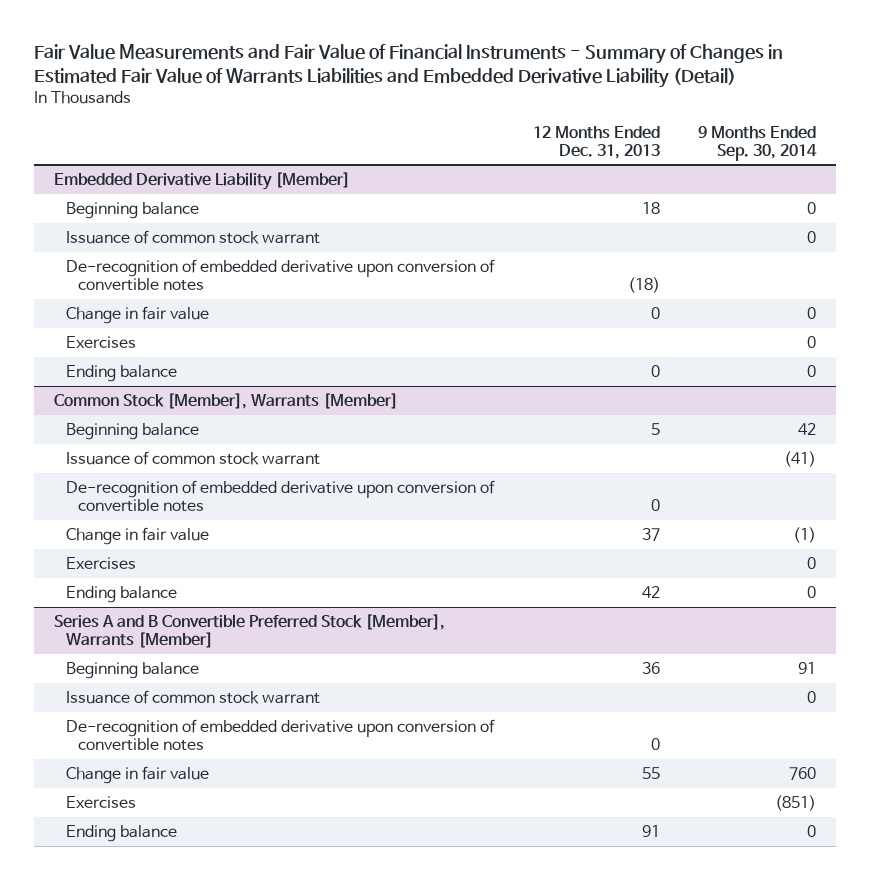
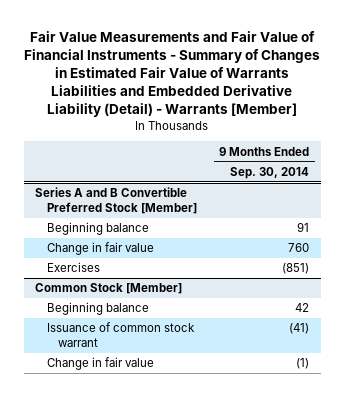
- Fair Value Measurements and Fair Value of Financial Instruments - Summary of Changes in Estimated Fair Value of Warrants Liabilities and Embedded Derivative Liability (Detail)
+ Fair Value Measurements and Fair Value of Financial Instruments - Summary of Changes in Estimated Fair Value of Warrants Liabilities and Embedded Derivative Liability (Detail) - Warrants [Member]
- | 12 Months Ended Dec. 31, 2013 | 9 Months Ended Sep. 30, 2014
+ | 9 Months Ended Sep. 30, 2014
- Embedded Derivative Liability [Member]
- Beginning balance | 18 | 0
- Issuance of common stock warrant | | 0
- De-recognition of embedded derivative upon conversion of convertible notes | (18) |
- Change in fair value | 0 | 0
- Exercises | | 0
- Ending balance | 0 | 0
- Common Stock [Member], Warrants [Member]
- Beginning balance | 5 | 42
- Issuance of common stock warrant | | (41)
- De-recognition of embedded derivative upon conversion of convertible notes | 0 |
- Change in fair value | 37 | (1)
- Exercises | | 0
- Ending balance | 42 | 0
- Series A and B Convertible Preferred Stock [Member], Warrants [Member]
+ Series A and B Convertible Preferred Stock [Member]
- Issuance of common stock warrant | | 0
- De-recognition of embedded derivative upon conversion of convertible notes | 0 |
- Ending balance | 91 | 0
+ Common Stock [Member]
+ Beginning balance | 42
+ Issuance of common stock warrant | (41)
+ Change in fair value | (1)

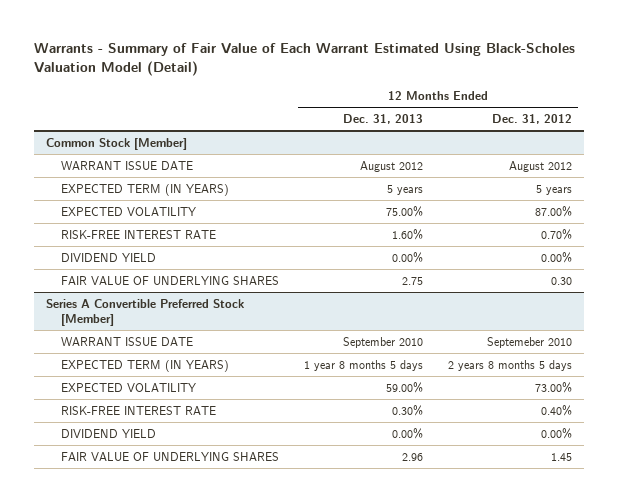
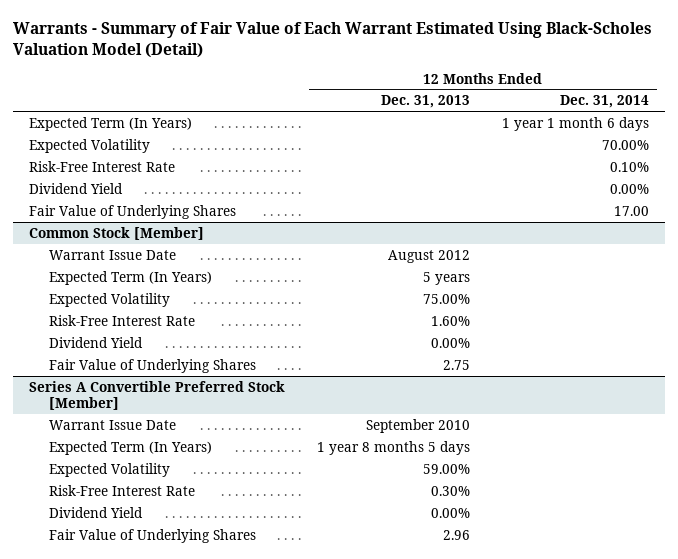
- | 12 Months Ended Dec. 31, 2013 | 12 Months Ended Dec. 31, 2012
+ | 12 Months Ended Dec. 31, 2013 | 12 Months Ended Dec. 31, 2014
+ Expected Term (In Years) | | 1 year 1 month 6 days
+ Expected Volatility | | 70.00%
+ Risk-Free Interest Rate | | 0.10%
+ Dividend Yield | | 0.00%
+ Fair Value of Underlying Shares | | 17.00
@ Common Stock [Member]
- WARRANT ISSUE DATE | August 2012 | August 2012
- EXPECTED TERM (IN YEARS) | 5 years | 5 years
- EXPECTED VOLATILITY | 75.00% | 87.00%
- RISK-FREE INTEREST RATE | 1.60% | 0.70%
- DIVIDEND YIELD | 0.00% | 0.00%
- FAIR VALUE OF UNDERLYING SHARES | 2.75 | 0.30
+ Warrant Issue Date | August 2012 |
+ Expected Term (In Years) | 5 years |
+ Expected Volatility | 75.00% |
+ Risk-Free Interest Rate | 1.60% |
+ Dividend Yield | 0.00% |
+ Fair Value of Underlying Shares | 2.75 |
@ Series A Convertible Preferred Stock [Member]
- WARRANT ISSUE DATE | September 2010 | Septemeber 2010
- EXPECTED TERM (IN YEARS) | 1 year 8 months 5 days | 2 years 8 months 5 days
- EXPECTED VOLATILITY | 59.00% | 73.00%
- RISK-FREE INTEREST RATE | 0.30% | 0.40%
- DIVIDEND YIELD | 0.00% | 0.00%
- FAIR VALUE OF UNDERLYING SHARES | 2.96 | 1.45
+ Warrant Issue Date | September 2010 |
+ Expected Term (In Years) | 1 year 8 months 5 days |
+ Expected Volatility | 59.00% |
+ Risk-Free Interest Rate | 0.30% |
+ Dividend Yield | 0.00% |
+ Fair Value of Underlying Shares | 2.96 |

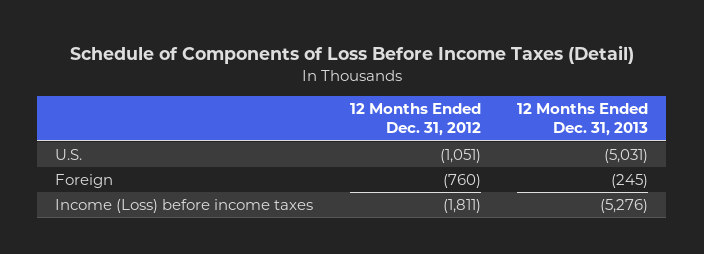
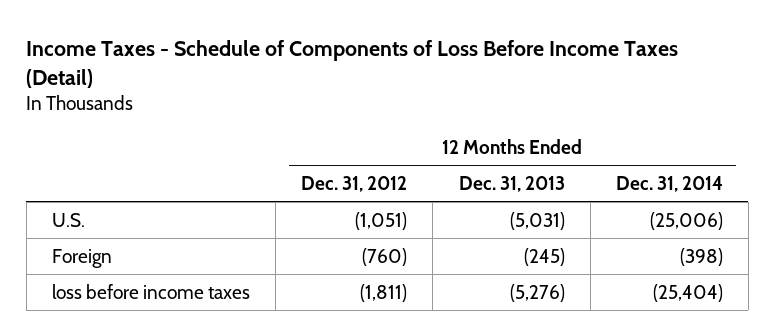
- Schedule of Components of Loss Before Income Taxes (Detail)
+ Income Taxes - Schedule of Components of Loss Before Income Taxes (Detail)
- | 12 Months Ended Dec. 31, 2012 | 12 Months Ended Dec. 31, 2013
+ | 12 Months Ended Dec. 31, 2012 | 12 Months Ended Dec. 31, 2013 | 12 Months Ended Dec. 31, 2014
- Income (Loss) before income taxes | (1,811) | (5,276)
+ loss before income taxes | (1,811) | (5,276) | (25,404)

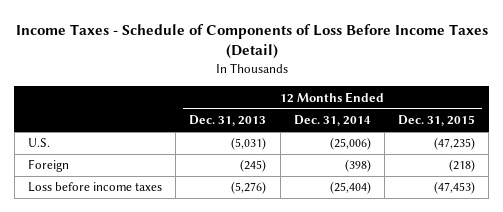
- | 12 Months Ended Dec. 31, 2012 | 12 Months Ended Dec. 31, 2013 | 12 Months Ended Dec. 31, 2014
+ | 12 Months Ended Dec. 31, 2013 | 12 Months Ended Dec. 31, 2014 | 12 Months Ended Dec. 31, 2015
- loss before income taxes | (1,811) | (5,276) | (25,404)
+ Loss before income taxes | (5,276) | (25,404) | (47,453)

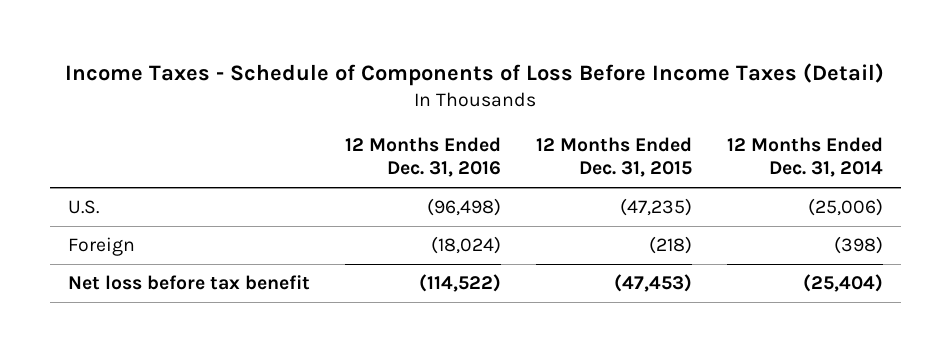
- | 12 Months Ended Dec. 31, 2013 | 12 Months Ended Dec. 31, 2014 | 12 Months Ended Dec. 31, 2015
+ | 12 Months Ended Dec. 31, 2016 | 12 Months Ended Dec. 31, 2015 | 12 Months Ended Dec. 31, 2014
- Loss before income taxes | (5,276) | (25,404) | (47,453)
+ Net loss before tax benefit | (114,522) | (47,453) | (25,404)

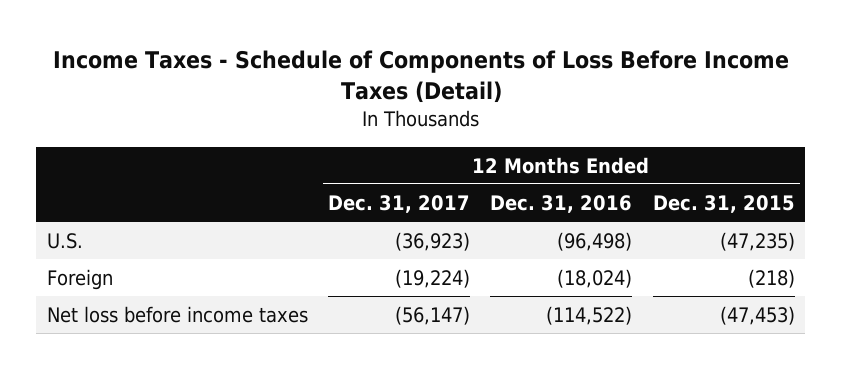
- | 12 Months Ended Dec. 31, 2016 | 12 Months Ended Dec. 31, 2015 | 12 Months Ended Dec. 31, 2014
+ | 12 Months Ended Dec. 31, 2017 | 12 Months Ended Dec. 31, 2016 | 12 Months Ended Dec. 31, 2015
- Net loss before tax benefit | (114,522) | (47,453) | (25,404)
+ Net loss before income taxes | (56,147) | (114,522) | (47,453)

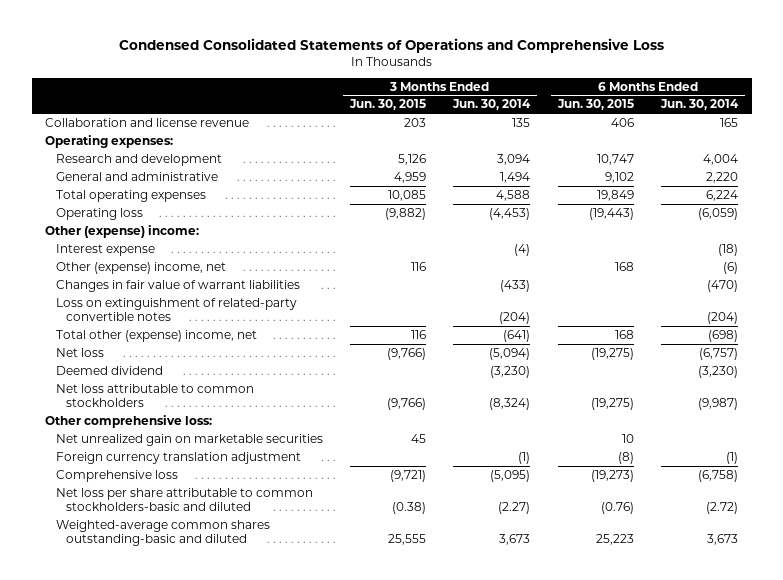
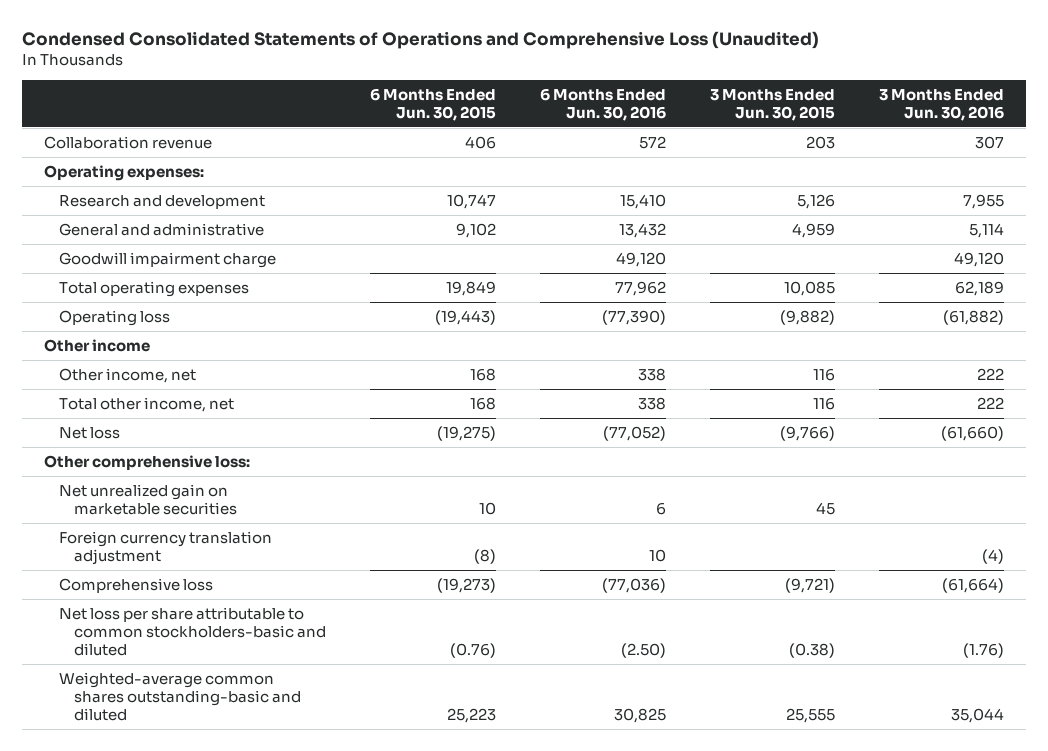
- Condensed Consolidated Statements of Operations and Comprehensive Loss
+ Condensed Consolidated Statements of Operations and Comprehensive Loss (Unaudited)
- | 3 Months Ended Jun. 30, 2015 | 3 Months Ended Jun. 30, 2014 | 6 Months Ended Jun. 30, 2015 | 6 Months Ended Jun. 30, 2014
+ | 6 Months Ended Jun. 30, 2015 | 6 Months Ended Jun. 30, 2016 | 3 Months Ended Jun. 30, 2015 | 3 Months Ended Jun. 30, 2016
- Collaboration and license revenue | 203 | 135 | 406 | 165
+ Collaboration revenue | 406 | 572 | 203 | 307
+ Goodwill impairment charge | | 49,120 | | 49,120
- Other (expense) income:
- Interest expense | | (4) | | (18)
- Other (expense) income, net | 116 | | 168 | (6)
- Changes in fair value of warrant liabilities | | (433) | | (470)
- Loss on extinguishment of related-party convertible notes | | (204) | | (204)
- Total other (expense) income, net | 116 | (641) | 168 | (698)
+ Other income
+ Other income, net | 168 | 338 | 116 | 222
+ Total other income, net | 168 | 338 | 116 | 222
- Deemed dividend | | (3,230) | | (3,230)
- Net loss attributable to common stockholders | (9,766) | (8,324) | (19,275) | (9,987)

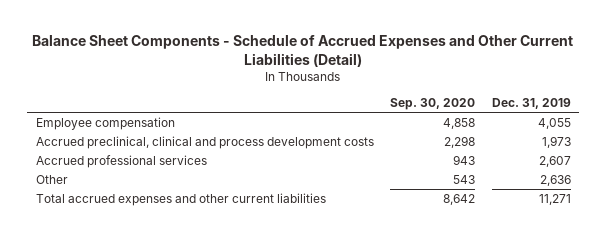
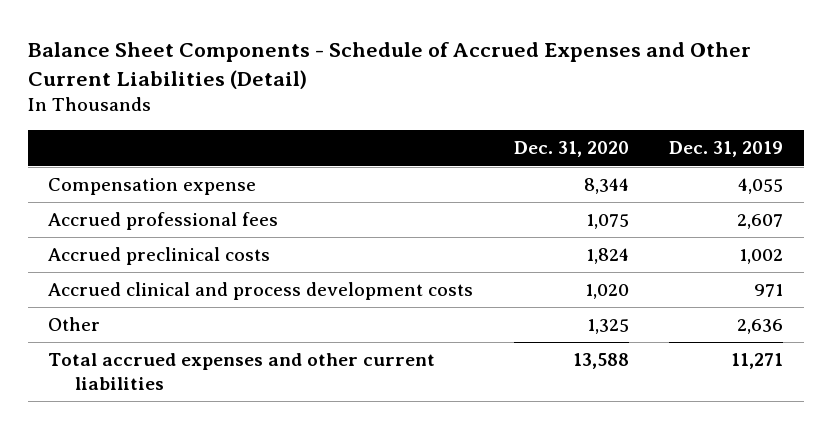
- | Sep. 30, 2020 | Dec. 31, 2019
+ | Dec. 31, 2020 | Dec. 31, 2019
- Employee compensation | 4,858 | 4,055
- Accrued preclinical, clinical and process development costs | 2,298 | 1,973
- Accrued professional services | 943 | 2,607
+ Compensation expense | 8,344 | 4,055
+ Accrued professional fees | 1,075 | 2,607
+ Accrued preclinical costs | 1,824 | 1,002
+ Accrued clinical and process development costs | 1,020 | 971

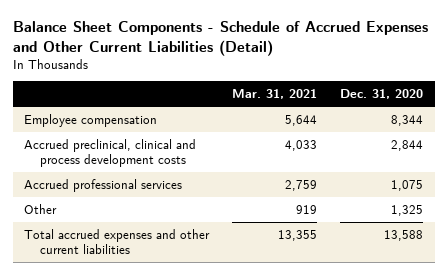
- | Dec. 31, 2020 | Dec. 31, 2019
+ | Mar. 31, 2021 | Dec. 31, 2020
- Compensation expense | 8,344 | 4,055
- Accrued professional fees | 1,075 | 2,607
- Accrued preclinical costs | 1,824 | 1,002
- Accrued clinical and process development costs | 1,020 | 971
+ Employee compensation | 5,644 | 8,344
+ Accrued preclinical, clinical and process development costs | 4,033 | 2,844
+ Accrued professional services | 2,759 | 1,075

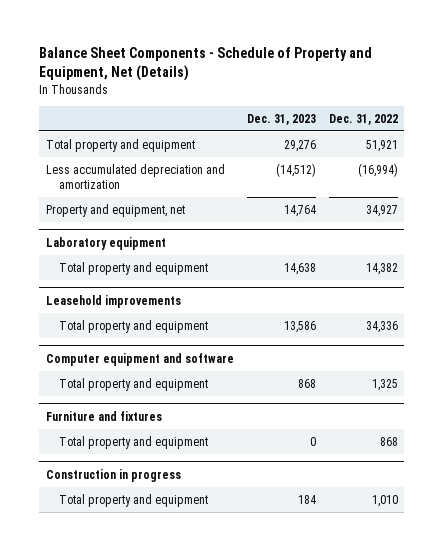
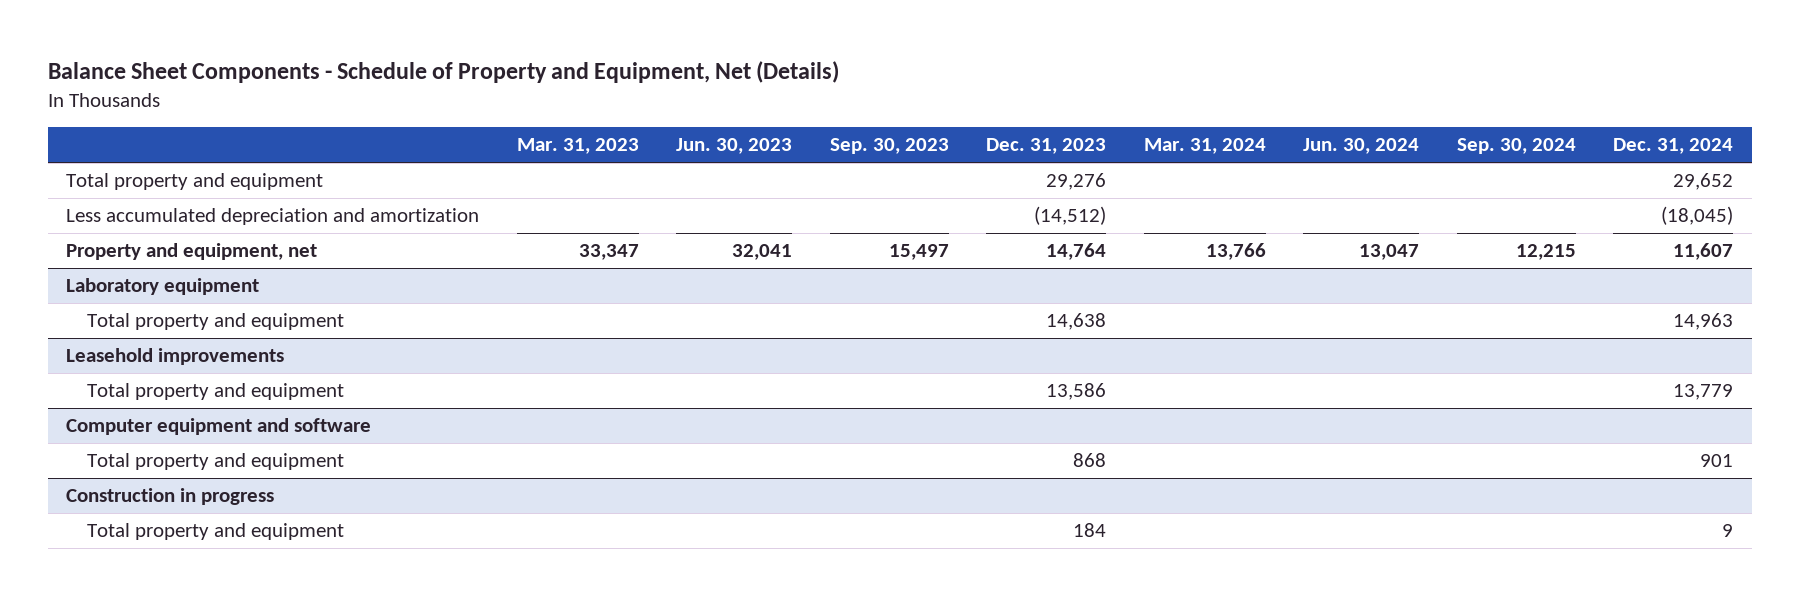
- | Dec. 31, 2023 | Dec. 31, 2022
+ | Mar. 31, 2023 | Jun. 30, 2023 | Sep. 30, 2023 | Dec. 31, 2023 | Mar. 31, 2024 | Jun. 30, 2024 | Sep. 30, 2024 | Dec. 31, 2024
- Furniture and fixtures
- Total property and equipment | 0 | 868

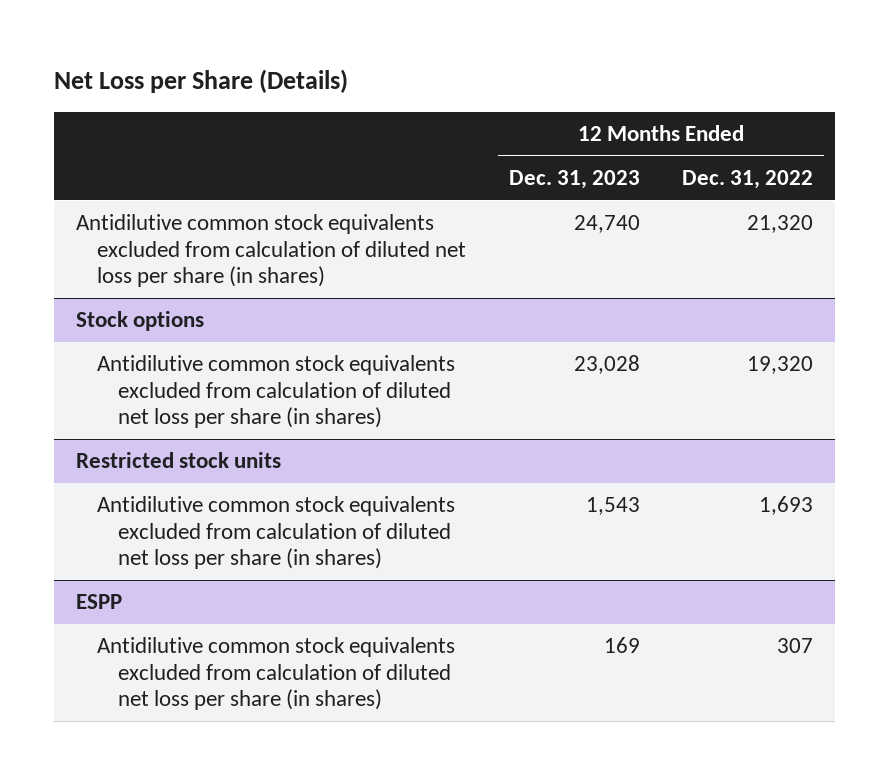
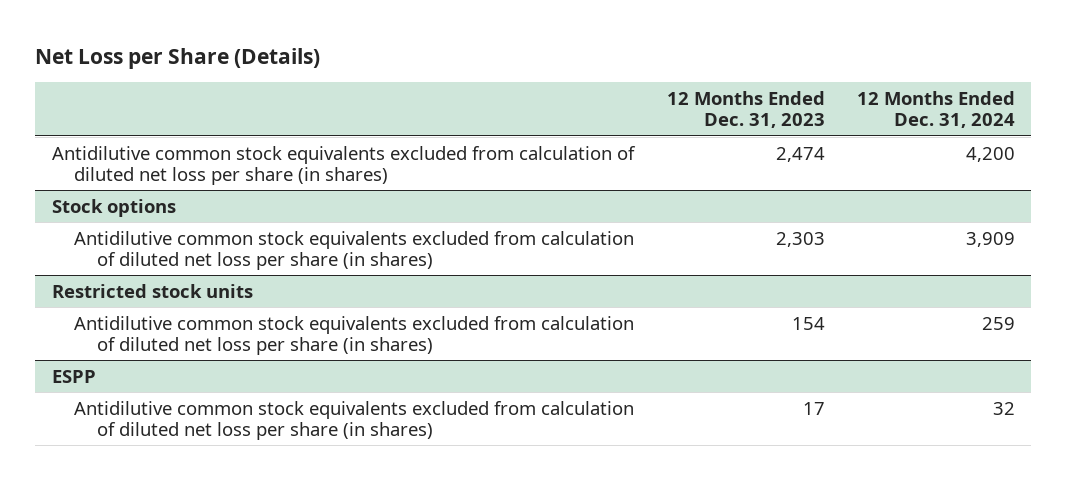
- | 12 Months Ended Dec. 31, 2023 | 12 Months Ended Dec. 31, 2022
+ | 12 Months Ended Dec. 31, 2023 | 12 Months Ended Dec. 31, 2024
- Antidilutive common stock equivalents excluded from calculation of diluted net loss per share (in shares) | 24,740 | 21,320
+ Antidilutive common stock equivalents excluded from calculation of diluted net loss per share (in shares) | 2,474 | 4,200
@ Stock options
- Antidilutive common stock equivalents excluded from calculation of diluted net loss per share (in shares) | 23,028 | 19,320
+ Antidilutive common stock equivalents excluded from calculation of diluted net loss per share (in shares) | 2,303 | 3,909
@ Restricted stock units
- Antidilutive common stock equivalents excluded from calculation of diluted net loss per share (in shares) | 1,543 | 1,693
+ Antidilutive common stock equivalents excluded from calculation of diluted net loss per share (in shares) | 154 | 259
@ ESPP
- Antidilutive common stock equivalents excluded from calculation of diluted net loss per share (in shares) | 169 | 307
+ Antidilutive common stock equivalents excluded from calculation of diluted net loss per share (in shares) | 17 | 32

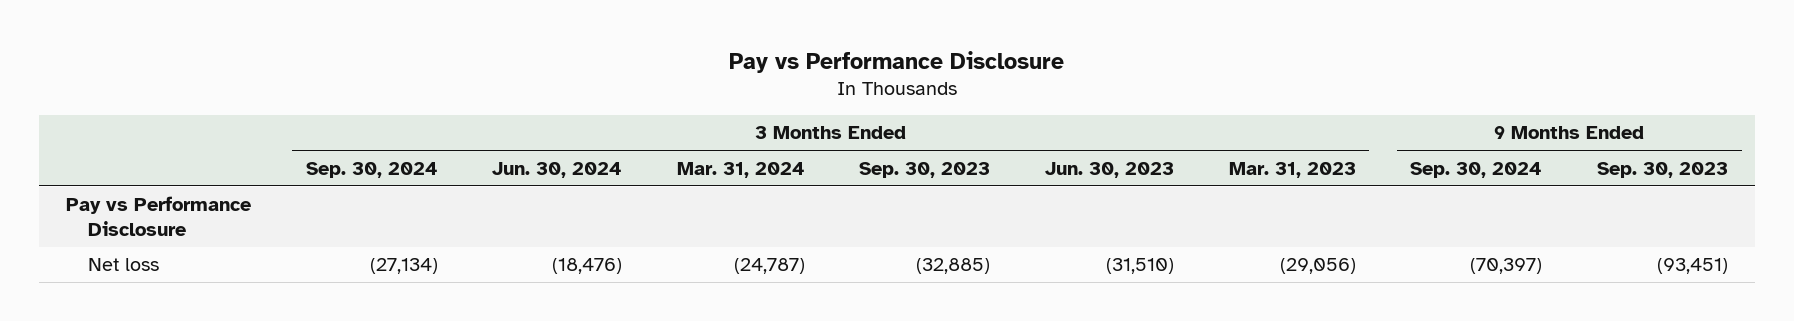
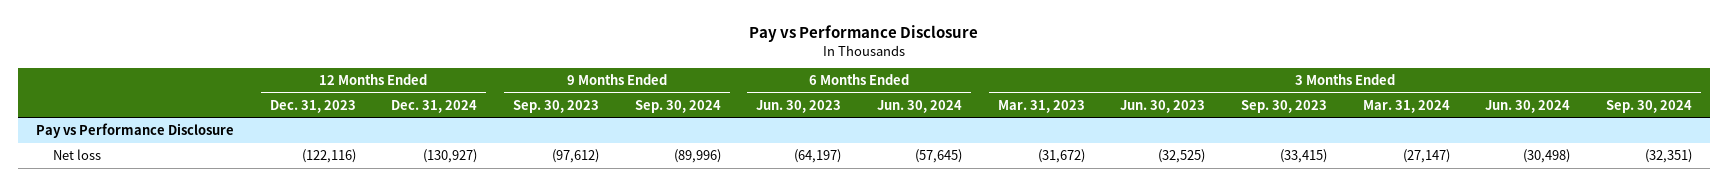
- | 3 Months Ended Sep. 30, 2024 | 3 Months Ended Jun. 30, 2024 | 3 Months Ended Mar. 31, 2024 | 3 Months Ended Sep. 30, 2023 | 3 Months Ended Jun. 30, 2023 | 3 Months Ended Mar. 31, 2023 | 9 Months Ended Sep. 30, 2024 | 9 Months Ended Sep. 30, 2023
+ | 12 Months Ended Dec. 31, 2023 | 12 Months Ended Dec. 31, 2024 | 9 Months Ended Sep. 30, 2023 | 9 Months Ended Sep. 30, 2024 | 6 Months Ended Jun. 30, 2023 | 6 Months Ended Jun. 30, 2024 | 3 Months Ended Mar. 31, 2023 | 3 Months Ended Jun. 30, 2023 | 3 Months Ended Sep. 30, 2023 | 3 Months Ended Mar. 31, 2024 | 3 Months Ended Jun. 30, 2024 | 3 Months Ended Sep. 30, 2024
- Net loss | (27,134) | (18,476) | (24,787) | (32,885) | (31,510) | (29,056) | (70,397) | (93,451)
+ Net loss | (122,116) | (130,927) | (97,612) | (89,996) | (64,197) | (57,645) | (31,672) | (32,525) | (33,415) | (27,147) | (30,498) | (32,351)

